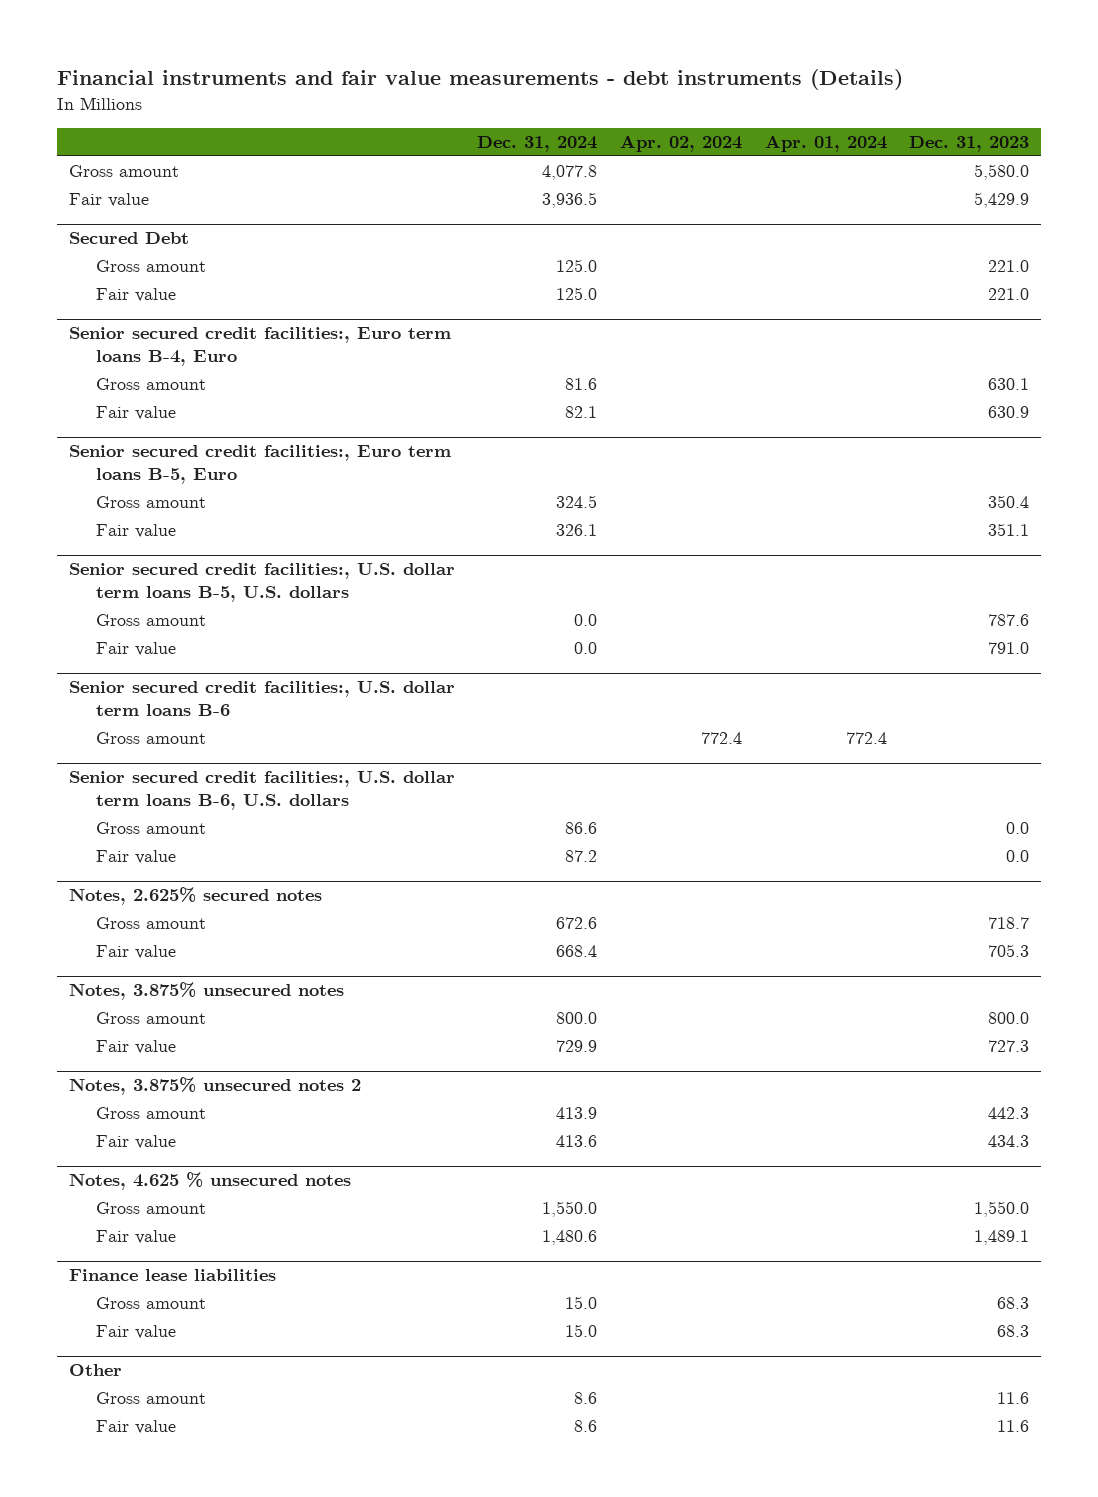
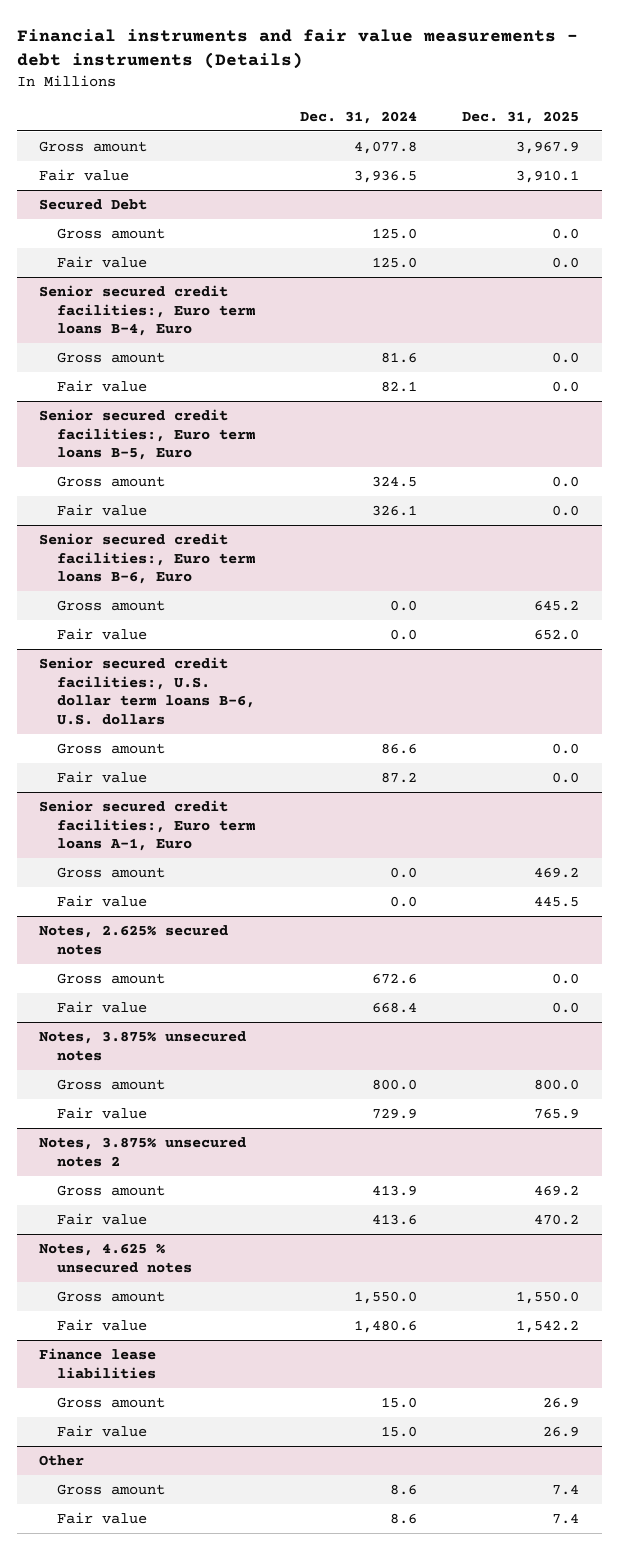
- | Dec. 31, 2024 | Apr. 02, 2024 | Apr. 01, 2024 | Dec. 31, 2023
+ | Dec. 31, 2024 | Dec. 31, 2025
- Senior secured credit facilities:, U.S. dollar term loans B-5, U.S. dollars
+ Senior secured credit facilities:, Euro term loans B-6, Euro
- Senior secured credit facilities:, U.S. dollar term loans B-6
- Gross amount | | 772.4 | 772.4 |
+ Senior secured credit facilities:, Euro term loans A-1, Euro
+ Gross amount | 0.0 | 469.2
+ Fair value | 0.0 | 445.5

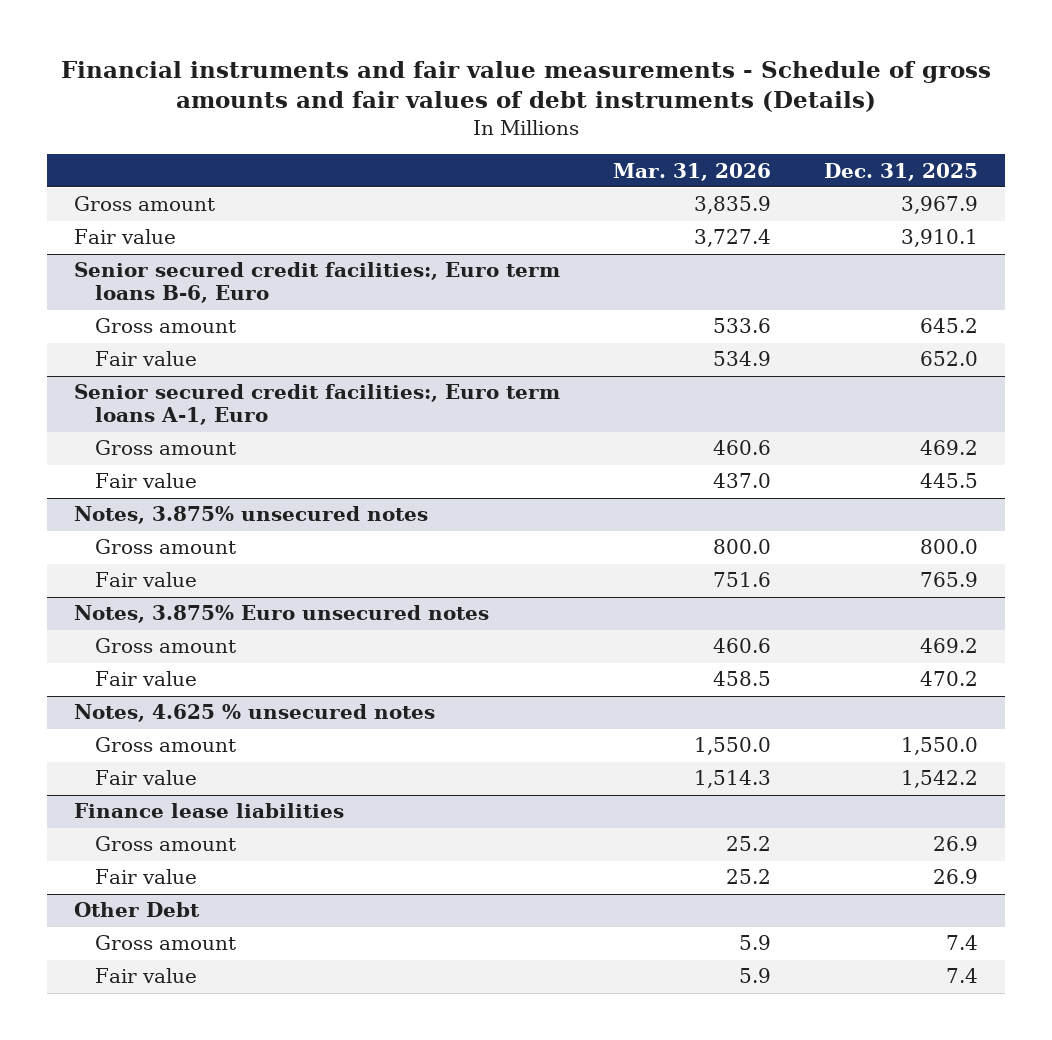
- Financial instruments and fair value measurements - debt instruments (Details)
+ Financial instruments and fair value measurements - Schedule of gross amounts and fair values of debt instruments (Details)
- | Dec. 31, 2024 | Dec. 31, 2025
+ | Mar. 31, 2026 | Dec. 31, 2025
- Secured Debt
- Gross amount | 125.0 | 0.0
- Fair value | 125.0 | 0.0
- Senior secured credit facilities:, Euro term loans B-4, Euro
- Gross amount | 81.6 | 0.0
- Fair value | 82.1 | 0.0
- Senior secured credit facilities:, Euro term loans B-5, Euro
- Gross amount | 324.5 | 0.0
- Fair value | 326.1 | 0.0
- Senior secured credit facilities:, U.S. dollar term loans B-6, U.S. dollars
- Gross amount | 86.6 | 0.0
- Fair value | 87.2 | 0.0
- Notes, 2.625% secured notes
- Gross amount | 672.6 | 0.0
- Fair value | 668.4 | 0.0
- Notes, 3.875% unsecured notes 2
+ Notes, 3.875% Euro unsecured notes
- Other
+ Other Debt

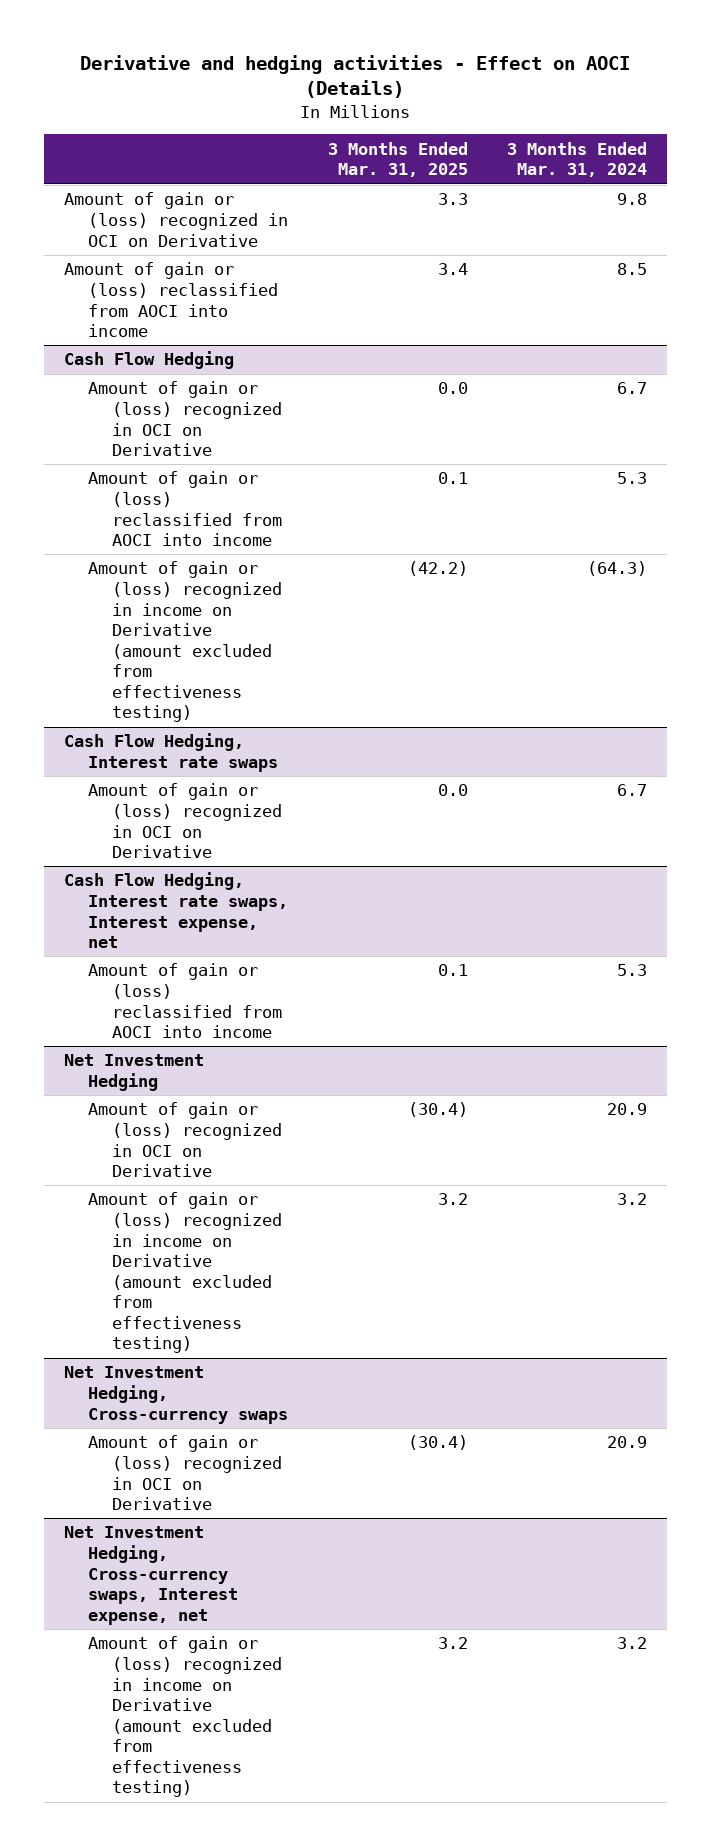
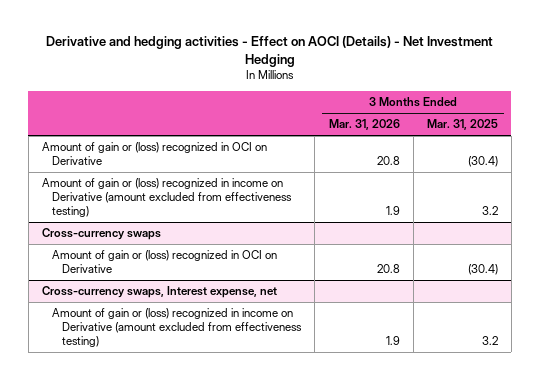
- Derivative and hedging activities - Effect on AOCI (Details)
+ Derivative and hedging activities - Effect on AOCI (Details) - Net Investment Hedging
- | 3 Months Ended Mar. 31, 2025 | 3 Months Ended Mar. 31, 2024
+ | 3 Months Ended Mar. 31, 2026 | 3 Months Ended Mar. 31, 2025
- Amount of gain or (loss) recognized in OCI on Derivative | 3.3 | 9.8
- Amount of gain or (loss) reclassified from AOCI into income | 3.4 | 8.5
- Cash Flow Hedging
- Amount of gain or (loss) recognized in OCI on Derivative | 0.0 | 6.7
- Amount of gain or (loss) reclassified from AOCI into income | 0.1 | 5.3
- Amount of gain or (loss) recognized in income on Derivative (amount excluded from effectiveness testing) | (42.2) | (64.3)
- Cash Flow Hedging, Interest rate swaps
- Amount of gain or (loss) recognized in OCI on Derivative | 0.0 | 6.7
- Cash Flow Hedging, Interest rate swaps, Interest expense, net
- Amount of gain or (loss) reclassified from AOCI into income | 0.1 | 5.3
- Net Investment Hedging
- Net Investment Hedging, Cross-currency swaps
+ Cross-currency swaps
- Net Investment Hedging, Cross-currency swaps, Interest expense, net
+ Cross-currency swaps, Interest expense, net

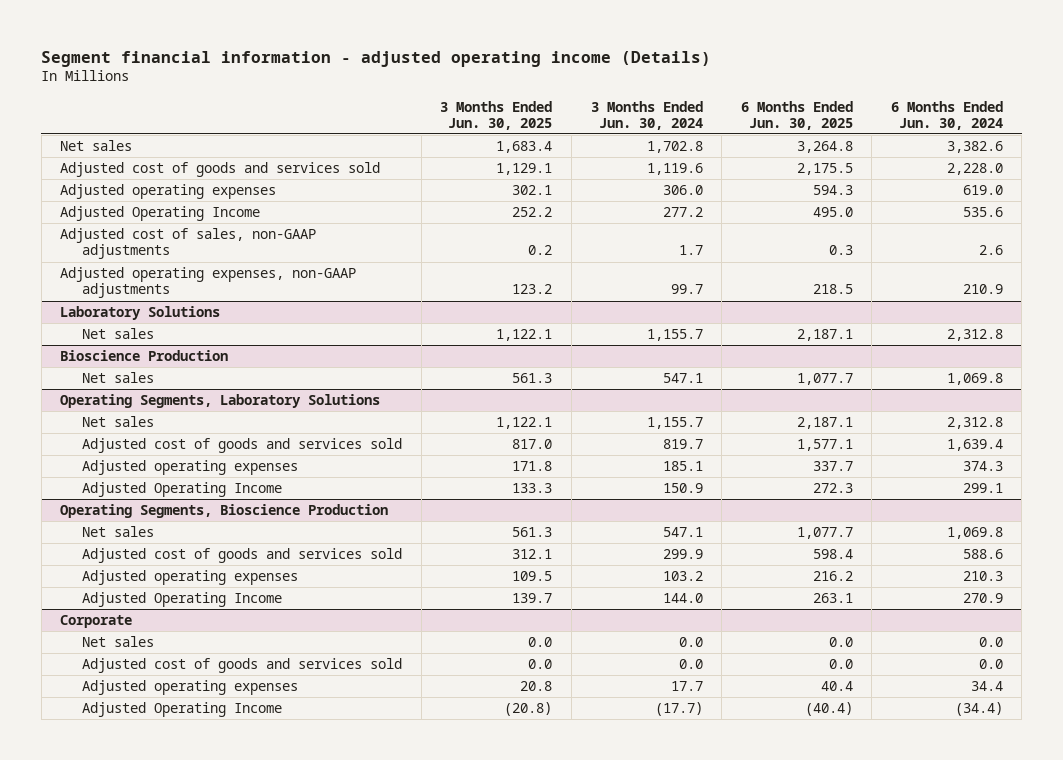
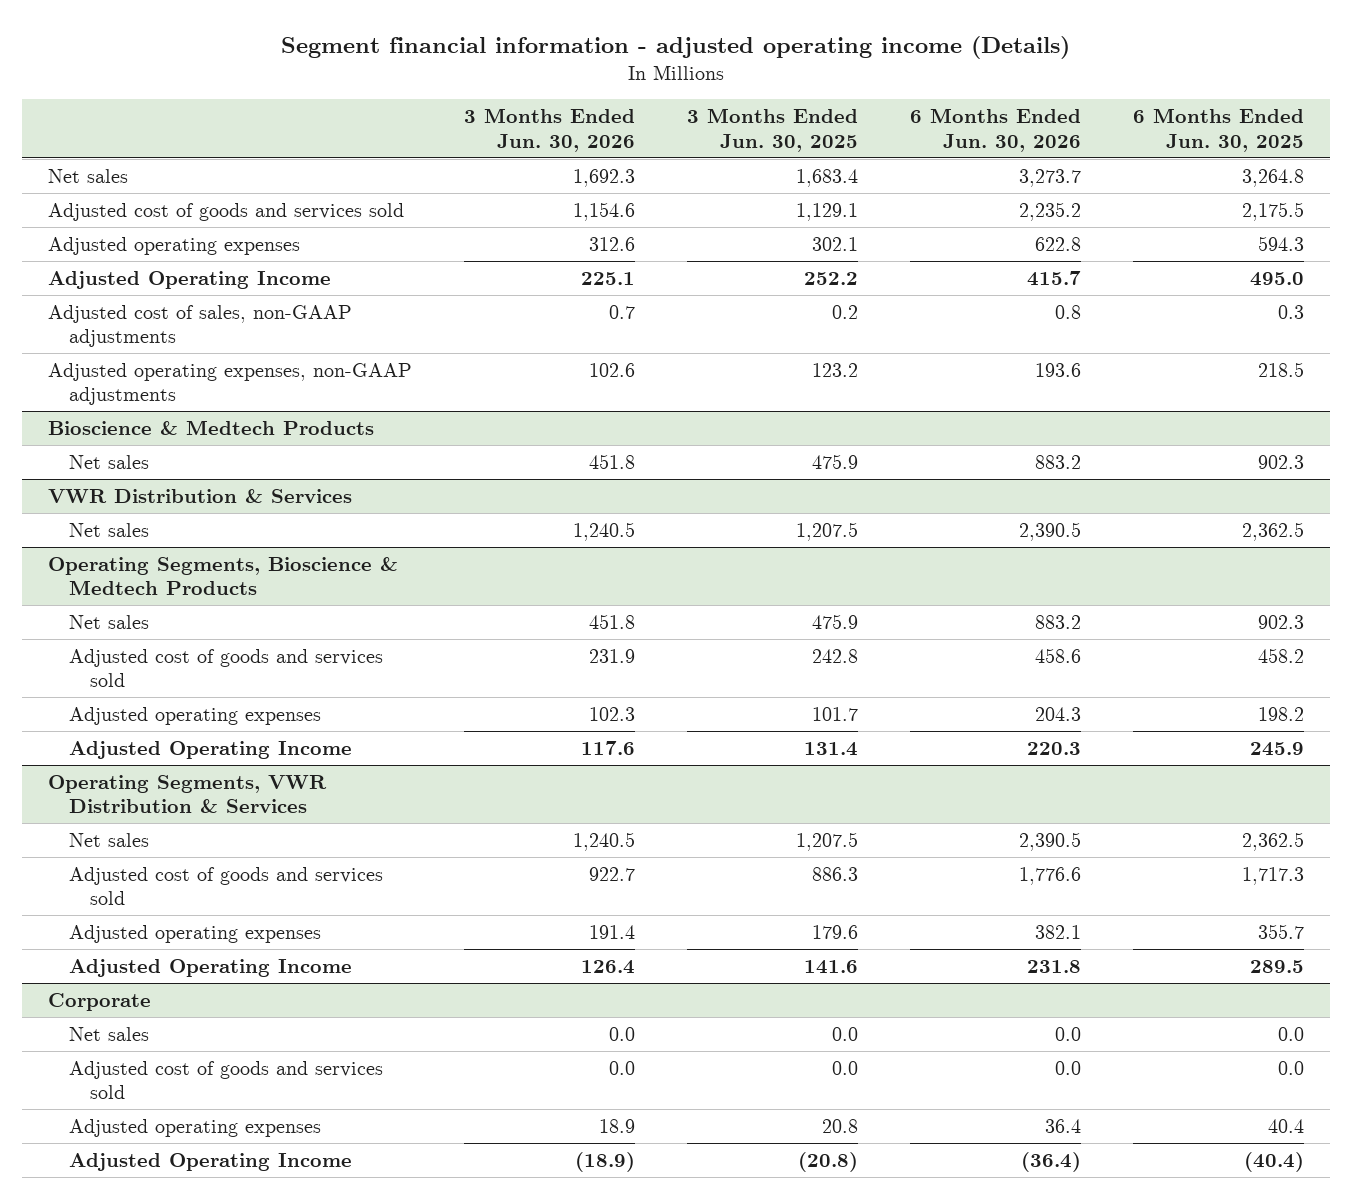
- | 3 Months Ended Jun. 30, 2025 | 3 Months Ended Jun. 30, 2024 | 6 Months Ended Jun. 30, 2025 | 6 Months Ended Jun. 30, 2024
+ | 3 Months Ended Jun. 30, 2026 | 3 Months Ended Jun. 30, 2025 | 6 Months Ended Jun. 30, 2026 | 6 Months Ended Jun. 30, 2025
- Laboratory Solutions
- Net sales | 1,122.1 | 1,155.7 | 2,187.1 | 2,312.8
- Bioscience Production
- Net sales | 561.3 | 547.1 | 1,077.7 | 1,069.8
- Operating Segments, Laboratory Solutions
- Net sales | 1,122.1 | 1,155.7 | 2,187.1 | 2,312.8
- Adjusted cost of goods and services sold | 817.0 | 819.7 | 1,577.1 | 1,639.4
- Adjusted operating expenses | 171.8 | 185.1 | 337.7 | 374.3
- Adjusted Operating Income | 133.3 | 150.9 | 272.3 | 299.1
- Operating Segments, Bioscience Production
- Net sales | 561.3 | 547.1 | 1,077.7 | 1,069.8
- Adjusted cost of goods and services sold | 312.1 | 299.9 | 598.4 | 588.6
- Adjusted operating expenses | 109.5 | 103.2 | 216.2 | 210.3
- Adjusted Operating Income | 139.7 | 144.0 | 263.1 | 270.9
+ Bioscience & Medtech Products
+ Net sales | 451.8 | 475.9 | 883.2 | 902.3
+ VWR Distribution & Services
+ Net sales | 1,240.5 | 1,207.5 | 2,390.5 | 2,362.5
+ Operating Segments, Bioscience & Medtech Products
+ Net sales | 451.8 | 475.9 | 883.2 | 902.3
+ Adjusted cost of goods and services sold | 231.9 | 242.8 | 458.6 | 458.2
+ Adjusted operating expenses | 102.3 | 101.7 | 204.3 | 198.2
+ Adjusted Operating Income | 117.6 | 131.4 | 220.3 | 245.9
+ Operating Segments, VWR Distribution & Services
+ Net sales | 1,240.5 | 1,207.5 | 2,390.5 | 2,362.5
+ Adjusted cost of goods and services sold | 922.7 | 886.3 | 1,776.6 | 1,717.3
+ Adjusted operating expenses | 191.4 | 179.6 | 382.1 | 355.7
+ Adjusted Operating Income | 126.4 | 141.6 | 231.8 | 289.5

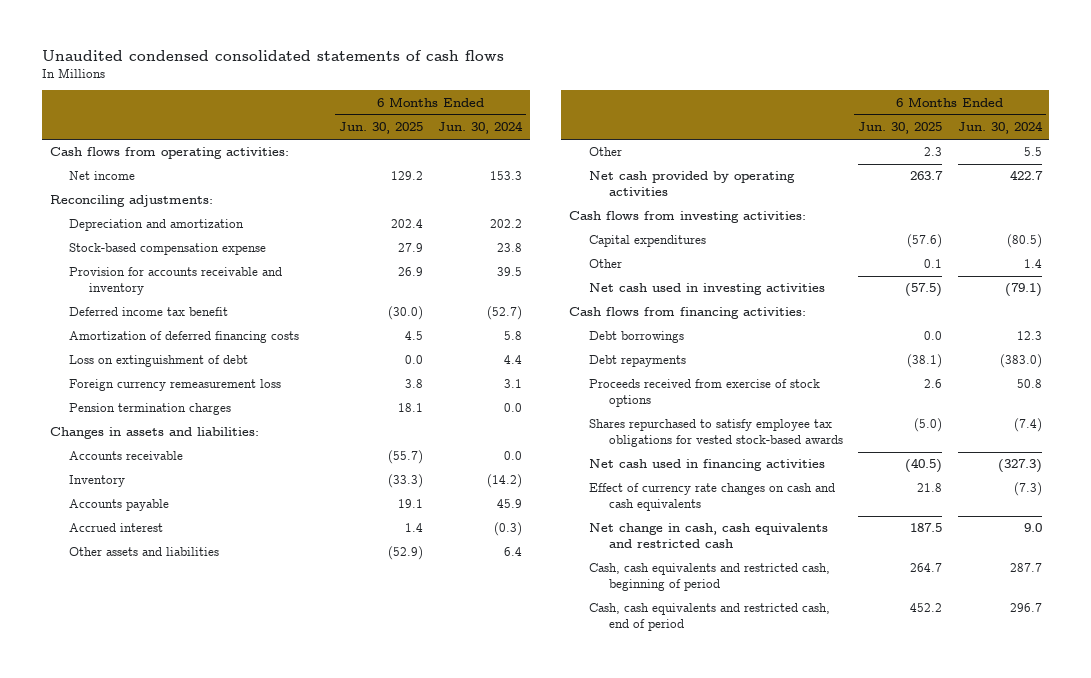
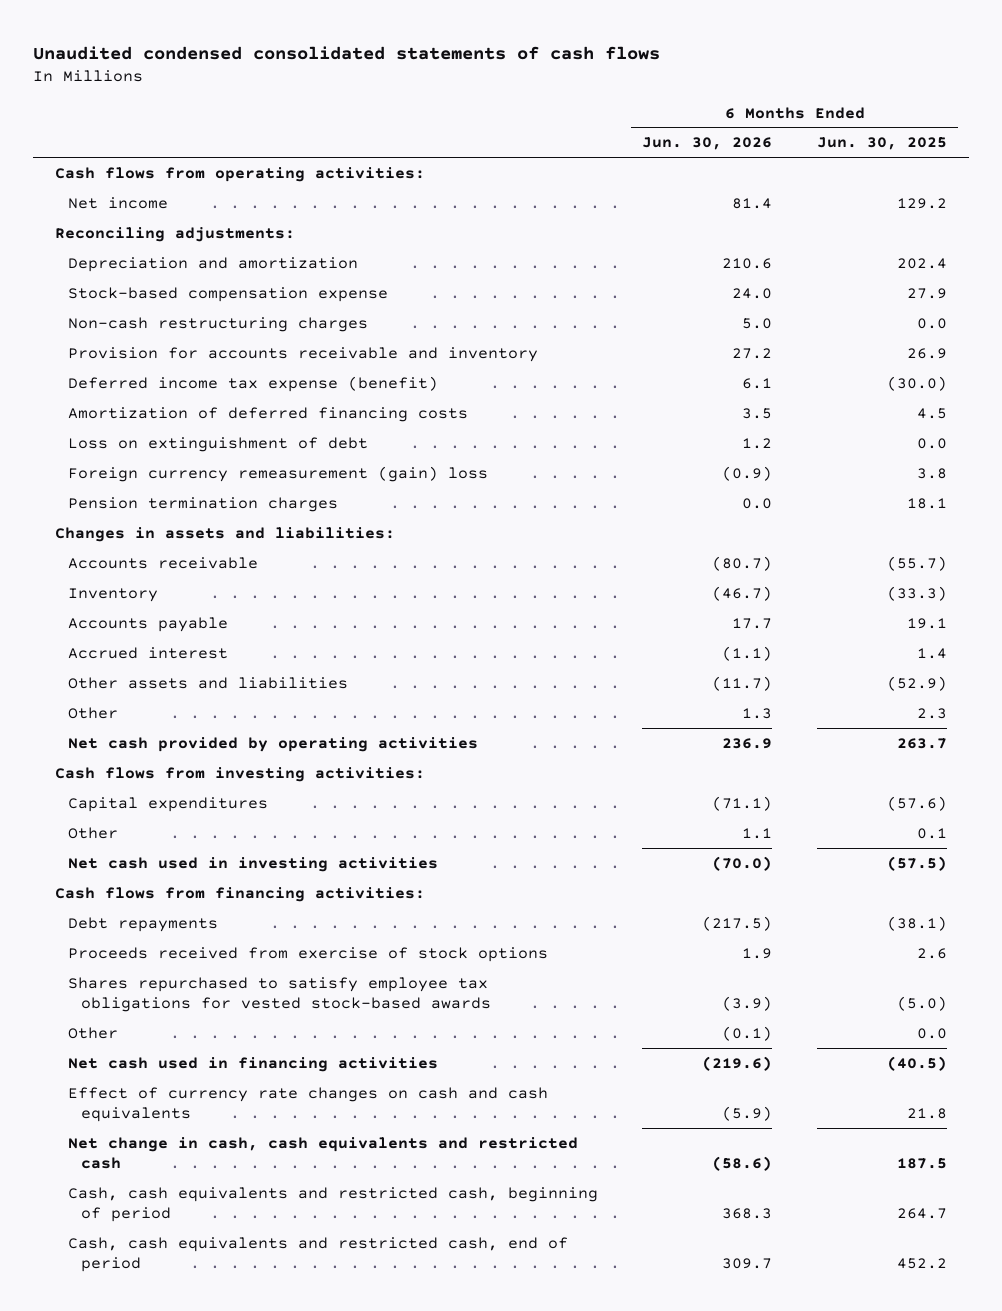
- | 6 Months Ended Jun. 30, 2025 | 6 Months Ended Jun. 30, 2024
+ | 6 Months Ended Jun. 30, 2026 | 6 Months Ended Jun. 30, 2025
+ Non-cash restructuring charges | 5.0 | 0.0
- Deferred income tax benefit | (30.0) | (52.7)
+ Deferred income tax expense (benefit) | 6.1 | (30.0)
- Foreign currency remeasurement loss | 3.8 | 3.1
+ Foreign currency remeasurement (gain) loss | (0.9) | 3.8
- Debt borrowings | 0.0 | 12.3
+ Other | (0.1) | 0.0

